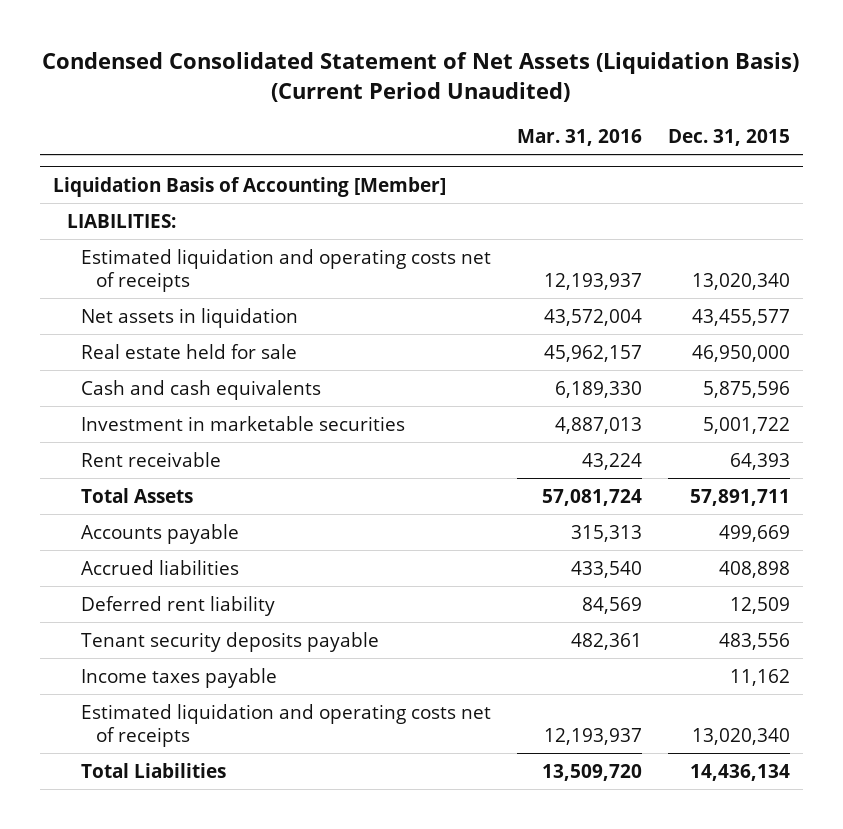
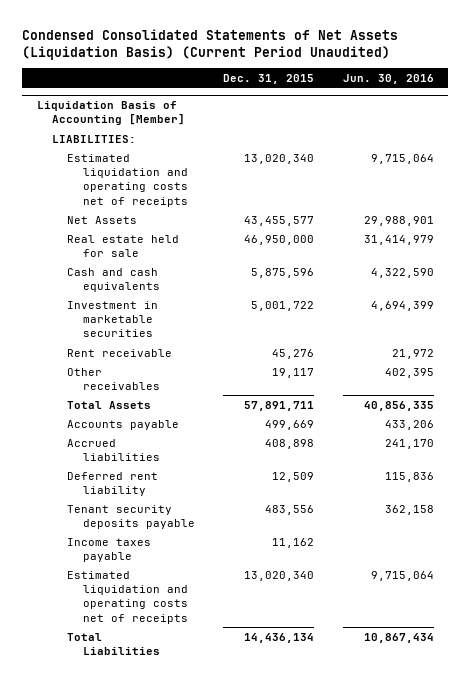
- Condensed Consolidated Statement of Net Assets (Liquidation Basis) (Current Period Unaudited)
+ Condensed Consolidated Statements of Net Assets (Liquidation Basis) (Current Period Unaudited)
- | Mar. 31, 2016 | Dec. 31, 2015
+ | Dec. 31, 2015 | Jun. 30, 2016
@ Liquidation Basis of Accounting [Member]
- Net assets in liquidation | 43,572,004 | 43,455,577
+ Net Assets | 43,455,577 | 29,988,901
- Rent receivable | 43,224 | 64,393
+ Rent receivable | 45,276 | 21,972
+ Other receivables | 19,117 | 402,395

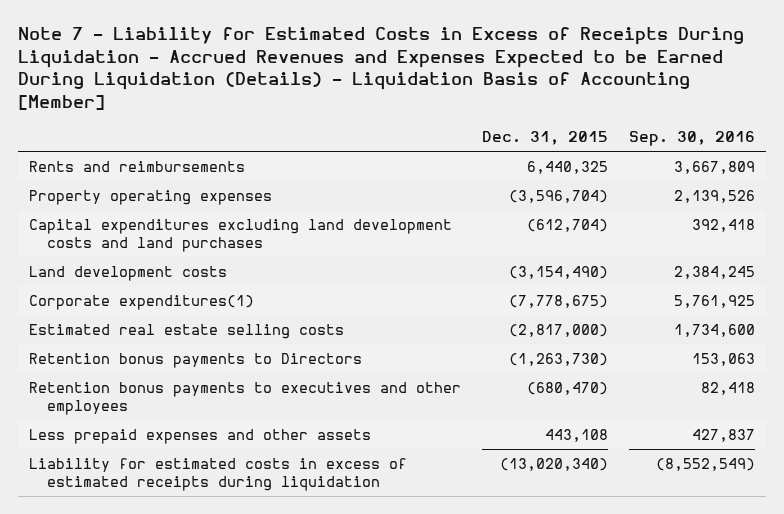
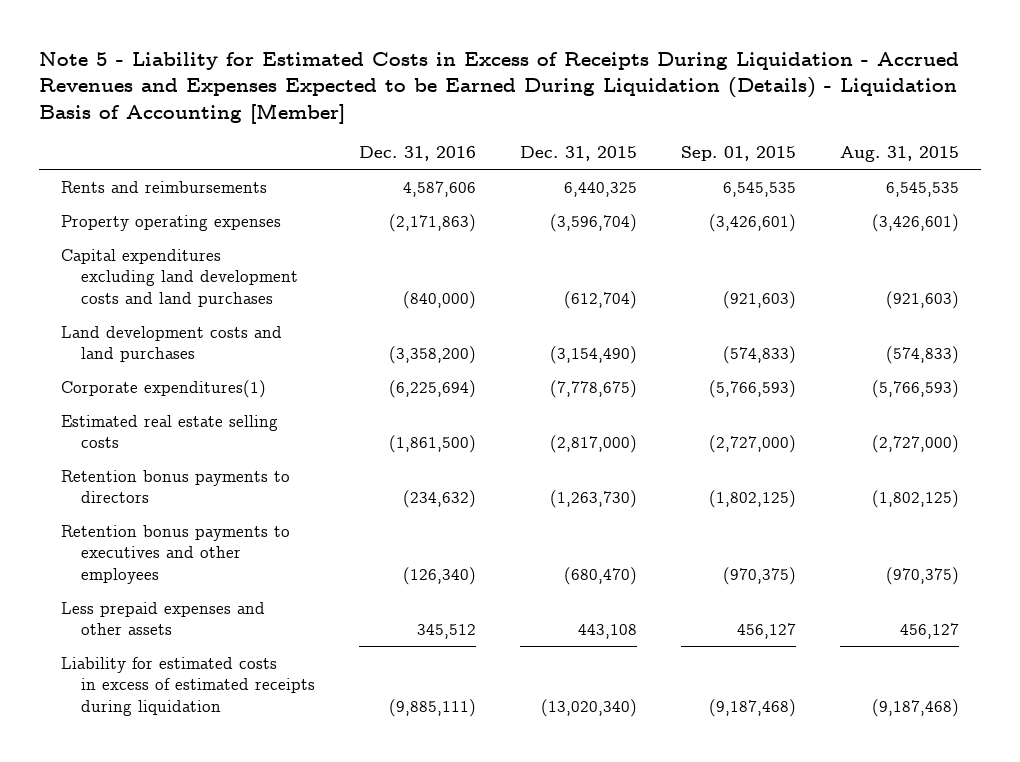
- Note 7 - Liability for Estimated Costs in Excess of Receipts During Liquidation - Accrued Revenues and Expenses Expected to be Earned During Liquidation (Details) - Liquidation Basis of Accounting [Member]
+ Note 5 - Liability for Estimated Costs in Excess of Receipts During Liquidation - Accrued Revenues and Expenses Expected to be Earned During Liquidation (Details) - Liquidation Basis of Accounting [Member]
- | Dec. 31, 2015 | Sep. 30, 2016
+ | Dec. 31, 2016 | Dec. 31, 2015 | Sep. 01, 2015 | Aug. 31, 2015
- Land development costs | (3,154,490) | 2,384,245
+ Land development costs and land purchases | (3,358,200) | (3,154,490) | (574,833) | (574,833)
- Retention bonus payments to Directors | (1,263,730) | 153,063
+ Retention bonus payments to directors | (234,632) | (1,263,730) | (1,802,125) | (1,802,125)

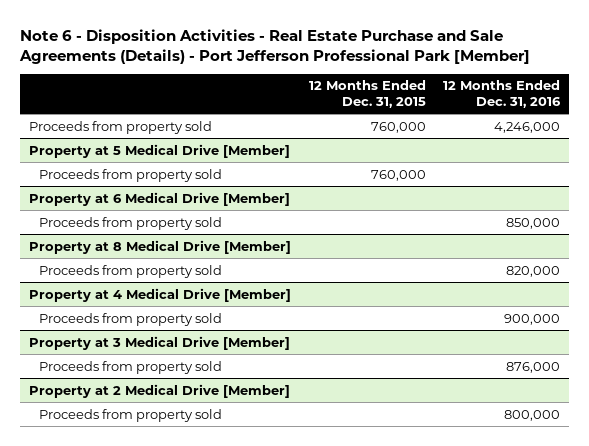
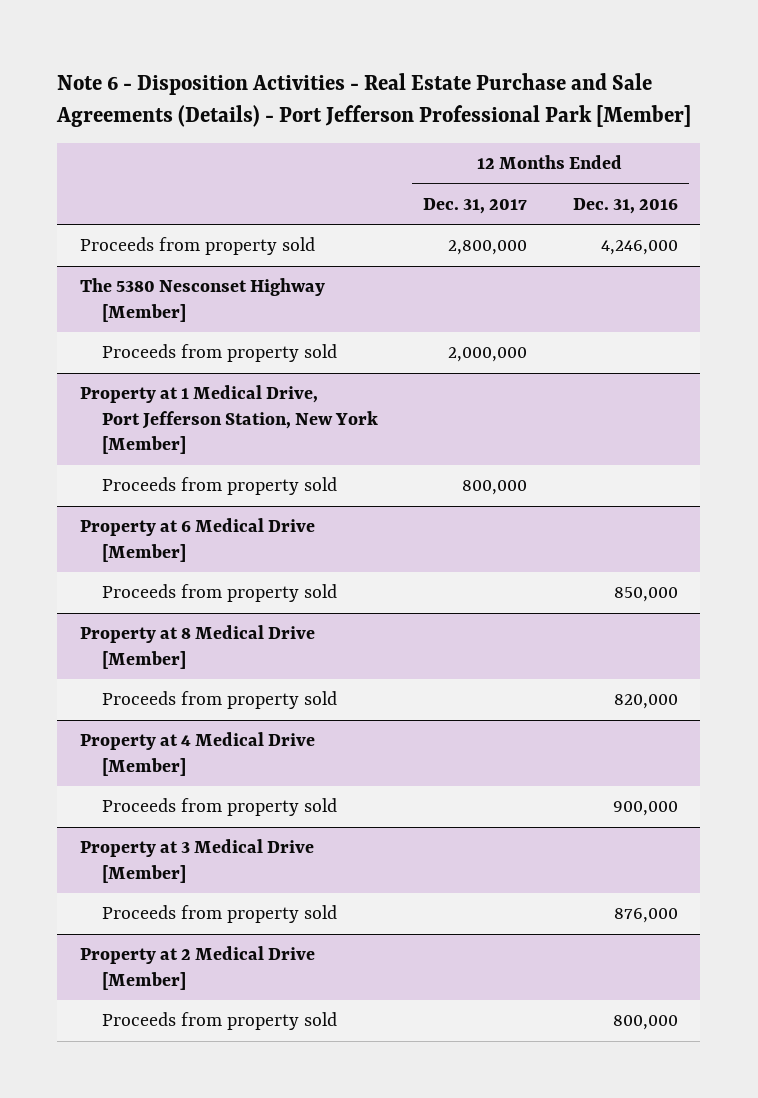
- | 12 Months Ended Dec. 31, 2015 | 12 Months Ended Dec. 31, 2016
+ | 12 Months Ended Dec. 31, 2017 | 12 Months Ended Dec. 31, 2016
- Property at 5 Medical Drive [Member]
+ The 5380 Nesconset Highway [Member]
+ Property at 1 Medical Drive, Port Jefferson Station, New York [Member]
+ Proceeds from property sold | 800,000 |

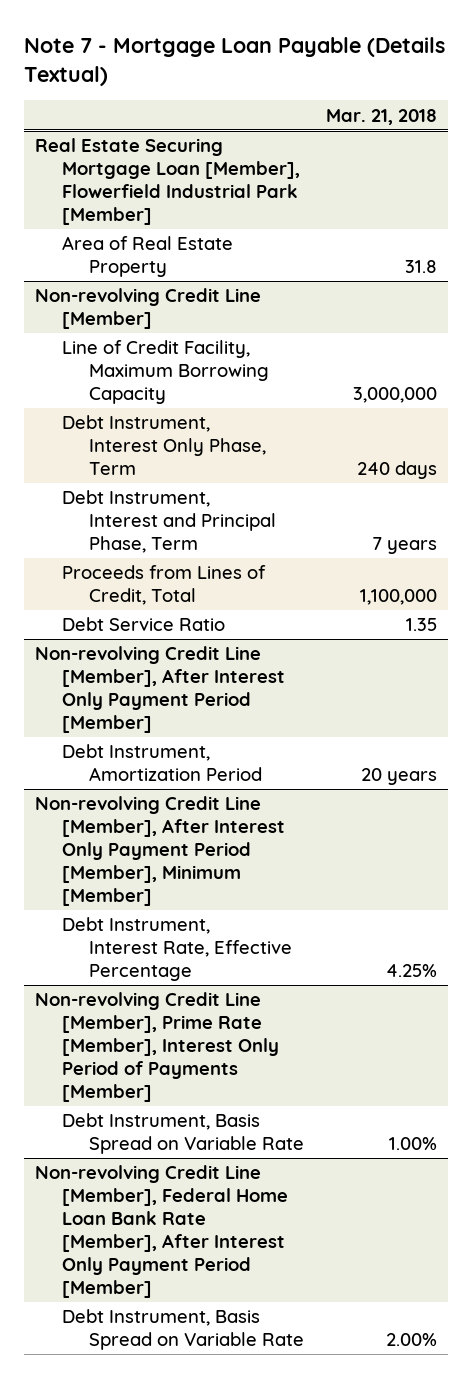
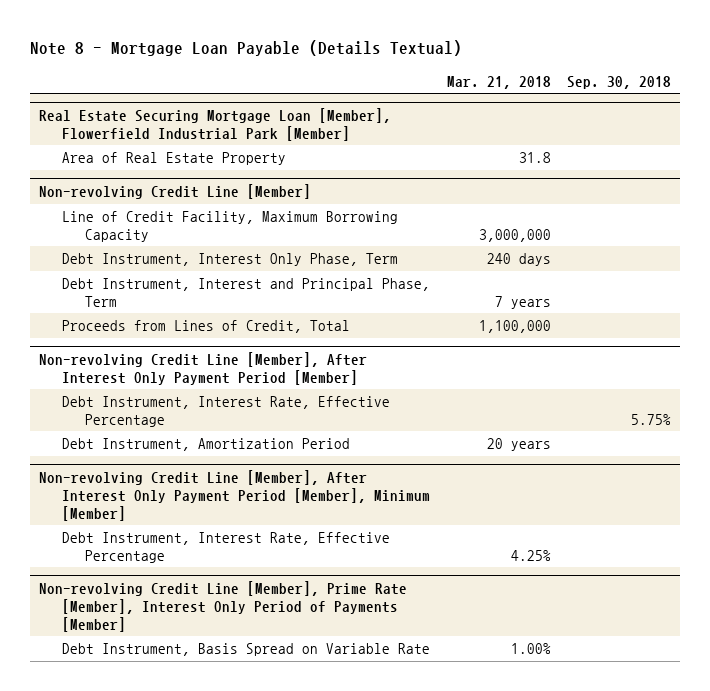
- Note 7 - Mortgage Loan Payable (Details Textual)
+ Note 8 - Mortgage Loan Payable (Details Textual)
- | Mar. 21, 2018
+ | Mar. 21, 2018 | Sep. 30, 2018
@ Non-revolving Credit Line [Member]
- Debt Service Ratio | 1.35
@ Non-revolving Credit Line [Member], After Interest Only Payment Period [Member]
+ Debt Instrument, Interest Rate, Effective Percentage | | 5.75%
- Non-revolving Credit Line [Member], Federal Home Loan Bank Rate [Member], After Interest Only Payment Period [Member]
- Debt Instrument, Basis Spread on Variable Rate | 2.00%

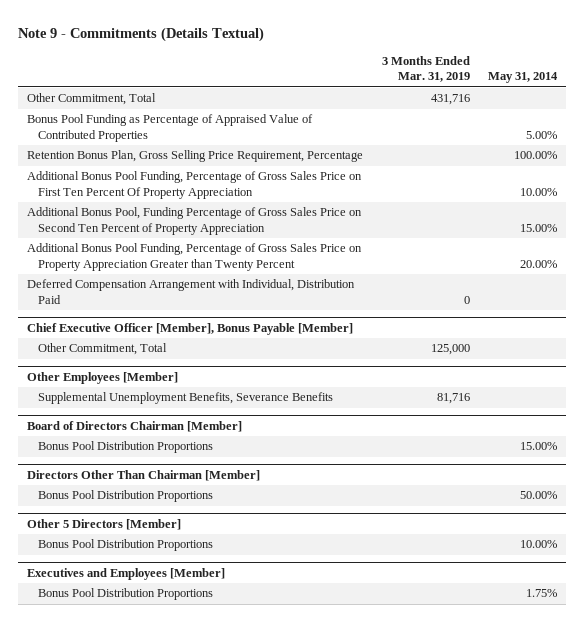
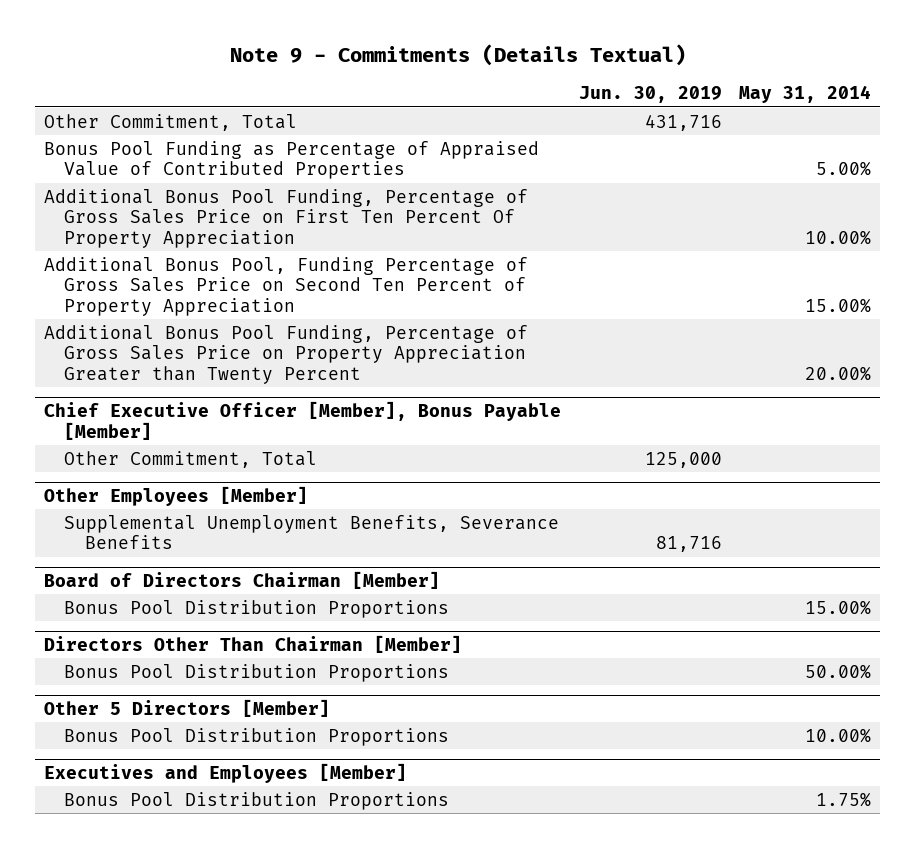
- | 3 Months Ended Mar. 31, 2019 | May 31, 2014
+ | Jun. 30, 2019 | May 31, 2014
- Retention Bonus Plan, Gross Selling Price Requirement, Percentage | | 100.00%
- Deferred Compensation Arrangement with Individual, Distribution Paid | 0 |

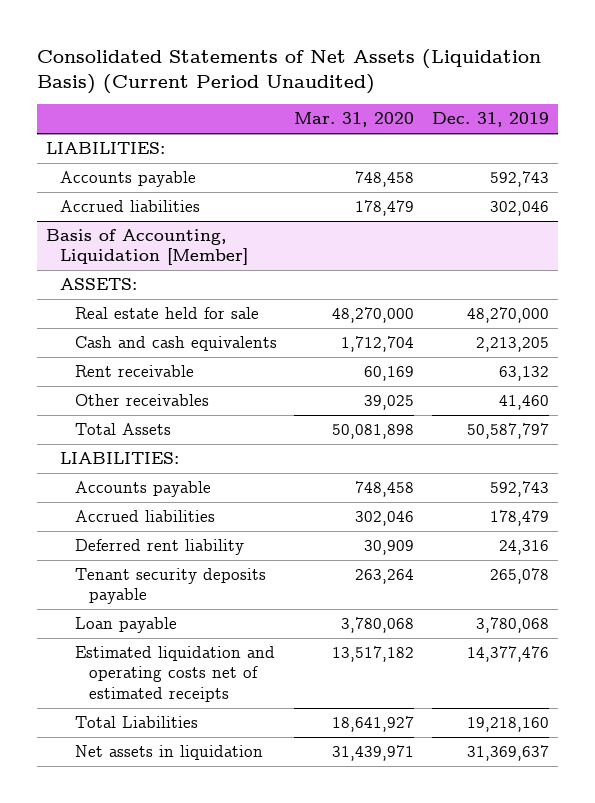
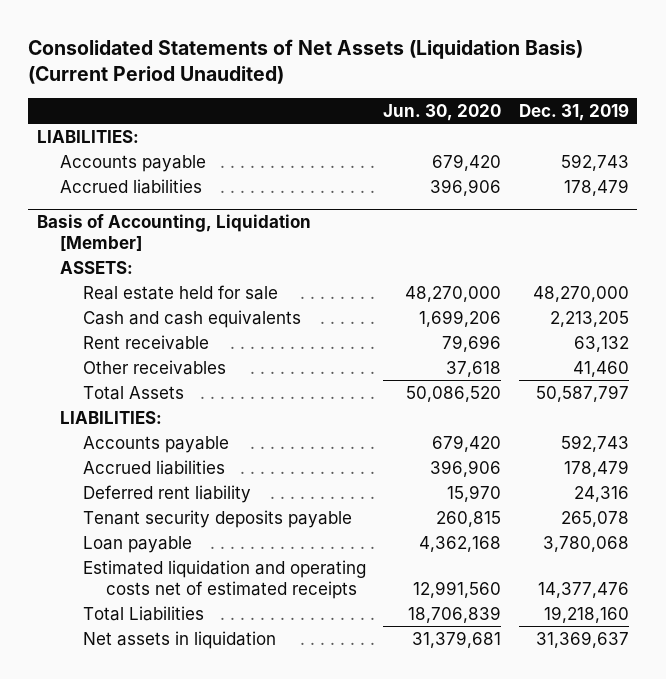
- | Mar. 31, 2020 | Dec. 31, 2019
+ | Jun. 30, 2020 | Dec. 31, 2019
- Accrued liabilities | 178,479 | 302,046
+ Accrued liabilities | 396,906 | 178,479

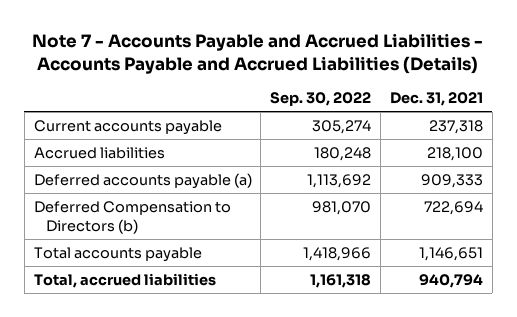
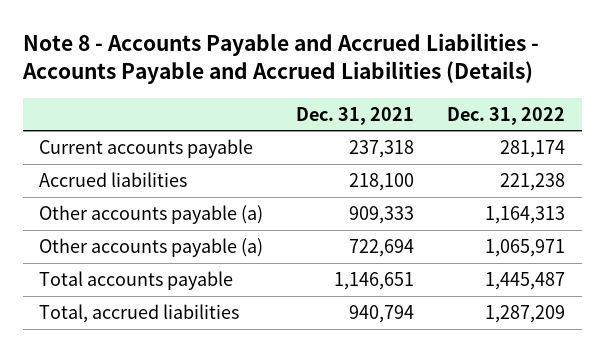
- Note 7 - Accounts Payable and Accrued Liabilities - Accounts Payable and Accrued Liabilities (Details)
+ Note 8 - Accounts Payable and Accrued Liabilities - Accounts Payable and Accrued Liabilities (Details)
- | Sep. 30, 2022 | Dec. 31, 2021
+ | Dec. 31, 2021 | Dec. 31, 2022
- Deferred accounts payable (a) | 1,113,692 | 909,333
- Deferred Compensation to Directors (b) | 981,070 | 722,694
+ Other accounts payable (a) | 909,333 | 1,164,313
+ Other accounts payable (a) | 722,694 | 1,065,971

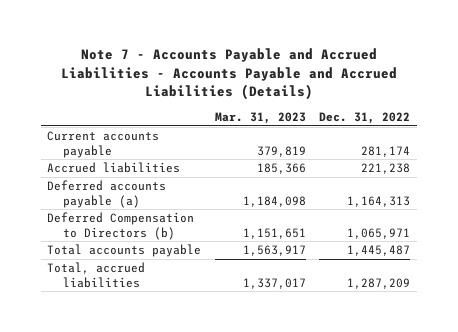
- Note 8 - Accounts Payable and Accrued Liabilities - Accounts Payable and Accrued Liabilities (Details)
+ Note 7 - Accounts Payable and Accrued Liabilities - Accounts Payable and Accrued Liabilities (Details)
- | Dec. 31, 2021 | Dec. 31, 2022
+ | Mar. 31, 2023 | Dec. 31, 2022
- Other accounts payable (a) | 909,333 | 1,164,313
- Other accounts payable (a) | 722,694 | 1,065,971
+ Deferred accounts payable (a) | 1,184,098 | 1,164,313
+ Deferred Compensation to Directors (b) | 1,151,651 | 1,065,971

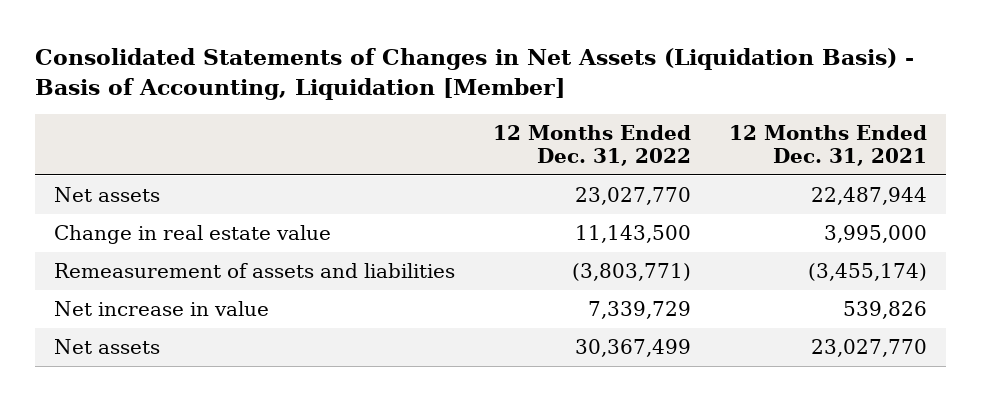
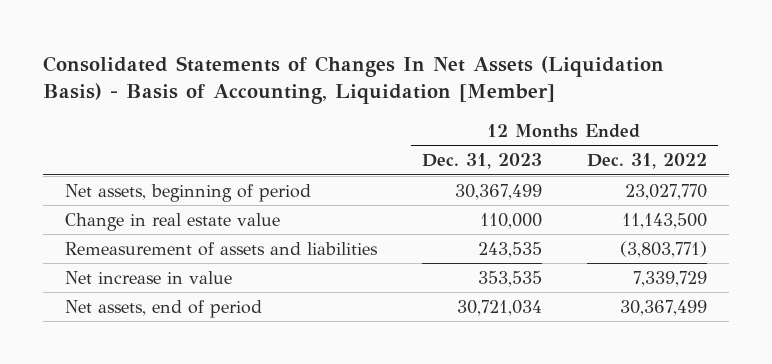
- Consolidated Statements of Changes in Net Assets (Liquidation Basis) - Basis of Accounting, Liquidation [Member]
+ Consolidated Statements of Changes In Net Assets (Liquidation Basis) - Basis of Accounting, Liquidation [Member]
- | 12 Months Ended Dec. 31, 2022 | 12 Months Ended Dec. 31, 2021
+ | 12 Months Ended Dec. 31, 2023 | 12 Months Ended Dec. 31, 2022
- Net assets | 23,027,770 | 22,487,944
+ Net assets, beginning of period | 30,367,499 | 23,027,770
- Net assets | 30,367,499 | 23,027,770
+ Net assets, end of period | 30,721,034 | 30,367,499

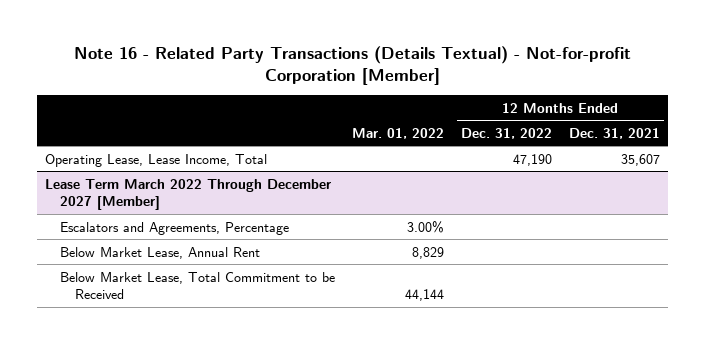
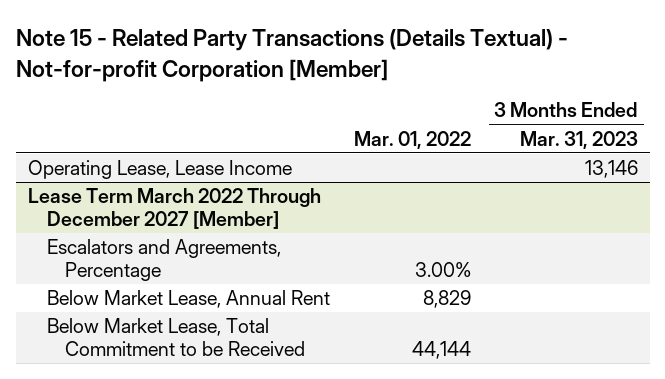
- Note 16 - Related Party Transactions (Details Textual) - Not-for-profit Corporation [Member]
+ Note 15 - Related Party Transactions (Details Textual) - Not-for-profit Corporation [Member]
- | Mar. 01, 2022 | 12 Months Ended Dec. 31, 2022 | 12 Months Ended Dec. 31, 2021
+ | Mar. 01, 2022 | 3 Months Ended Mar. 31, 2023
- Operating Lease, Lease Income, Total | | 47,190 | 35,607
+ Operating Lease, Lease Income | | 13,146

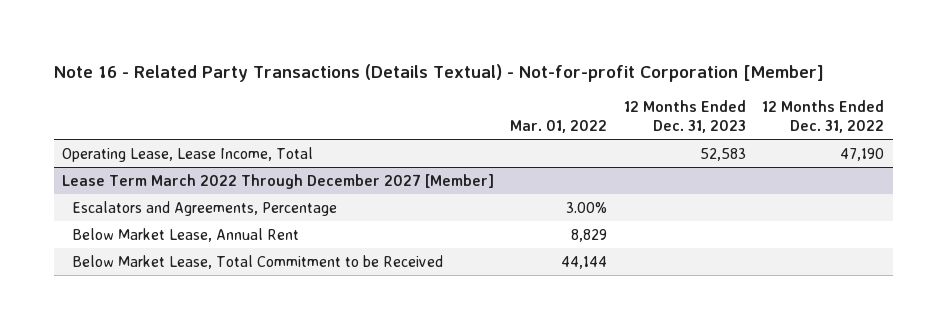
- Note 15 - Related Party Transactions (Details Textual) - Not-for-profit Corporation [Member]
+ Note 16 - Related Party Transactions (Details Textual) - Not-for-profit Corporation [Member]
- | Mar. 01, 2022 | 3 Months Ended Mar. 31, 2023
+ | Mar. 01, 2022 | 12 Months Ended Dec. 31, 2023 | 12 Months Ended Dec. 31, 2022
- Operating Lease, Lease Income | | 13,146
+ Operating Lease, Lease Income, Total | | 52,583 | 47,190

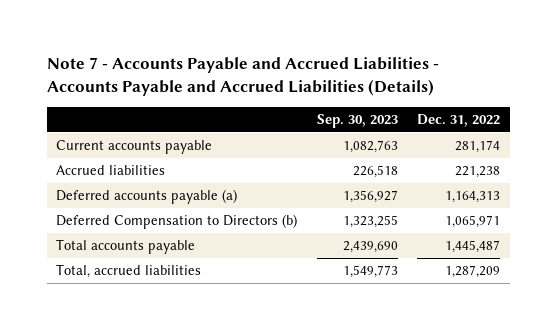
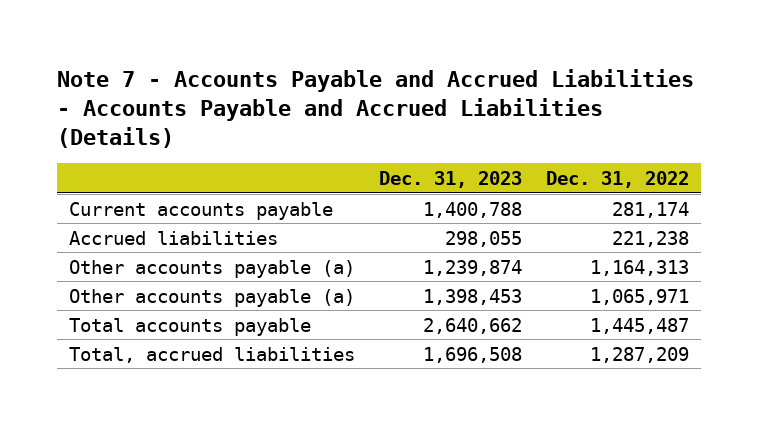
- | Sep. 30, 2023 | Dec. 31, 2022
+ | Dec. 31, 2023 | Dec. 31, 2022
- Deferred accounts payable (a) | 1,356,927 | 1,164,313
- Deferred Compensation to Directors (b) | 1,323,255 | 1,065,971
+ Other accounts payable (a) | 1,239,874 | 1,164,313
+ Other accounts payable (a) | 1,398,453 | 1,065,971

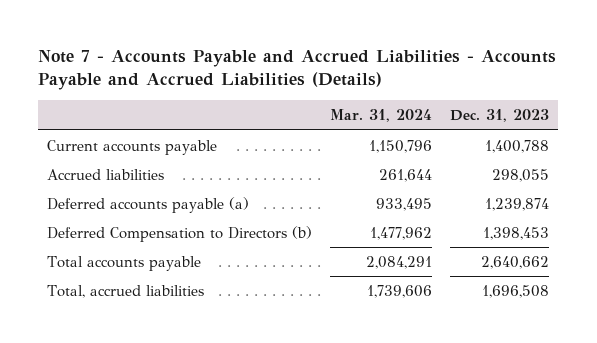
- | Dec. 31, 2023 | Dec. 31, 2022
+ | Mar. 31, 2024 | Dec. 31, 2023
- Other accounts payable (a) | 1,239,874 | 1,164,313
- Other accounts payable (a) | 1,398,453 | 1,065,971
+ Deferred accounts payable (a) | 933,495 | 1,239,874
+ Deferred Compensation to Directors (b) | 1,477,962 | 1,398,453

